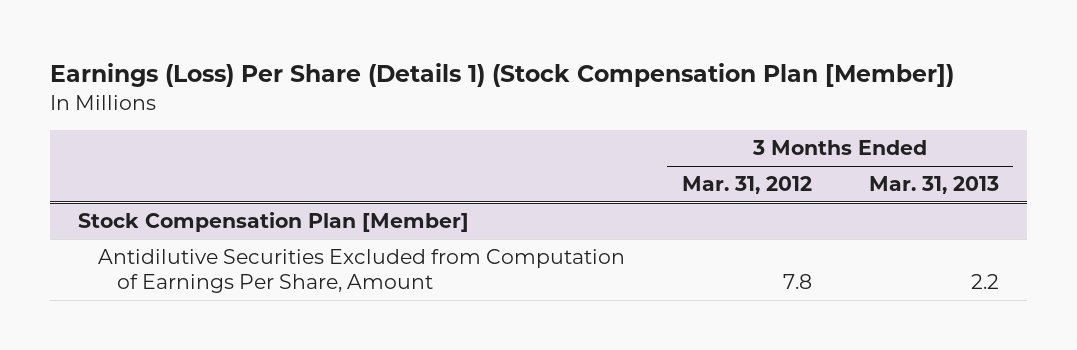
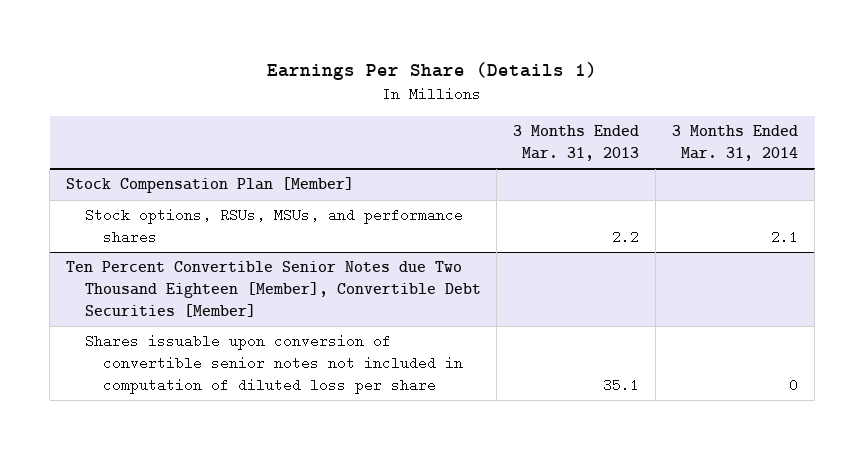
- Earnings (Loss) Per Share (Details 1) (Stock Compensation Plan [Member])
+ Earnings Per Share (Details 1)
- | 3 Months Ended Mar. 31, 2012 | 3 Months Ended Mar. 31, 2013
+ | 3 Months Ended Mar. 31, 2013 | 3 Months Ended Mar. 31, 2014
@ Stock Compensation Plan [Member]
- Antidilutive Securities Excluded from Computation of Earnings Per Share, Amount | 7.8 | 2.2
+ Stock options, RSUs, MSUs, and performance shares | 2.2 | 2.1
+ Ten Percent Convertible Senior Notes due Two Thousand Eighteen [Member], Convertible Debt Securities [Member]
+ Shares issuable upon conversion of convertible senior notes not included in computation of diluted loss per share | 35.1 | 0

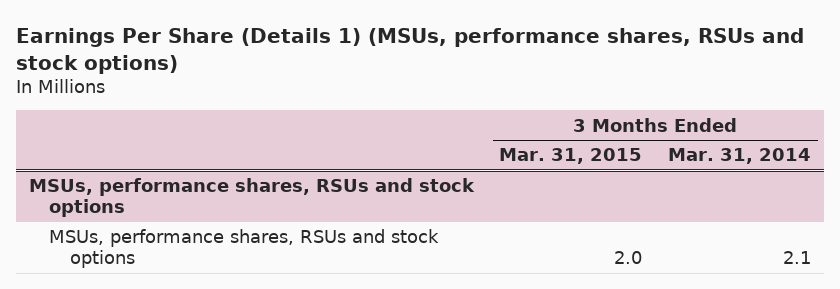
- Earnings Per Share (Details 1)
+ Earnings Per Share (Details 1) (MSUs, performance shares, RSUs and stock options)
- | 3 Months Ended Mar. 31, 2013 | 3 Months Ended Mar. 31, 2014
+ | 3 Months Ended Mar. 31, 2015 | 3 Months Ended Mar. 31, 2014
- Stock Compensation Plan [Member]
- Stock options, RSUs, MSUs, and performance shares | 2.2 | 2.1
- Ten Percent Convertible Senior Notes due Two Thousand Eighteen [Member], Convertible Debt Securities [Member]
- Shares issuable upon conversion of convertible senior notes not included in computation of diluted loss per share | 35.1 | 0
+ MSUs, performance shares, RSUs and stock options
+ MSUs, performance shares, RSUs and stock options | 2.0 | 2.1

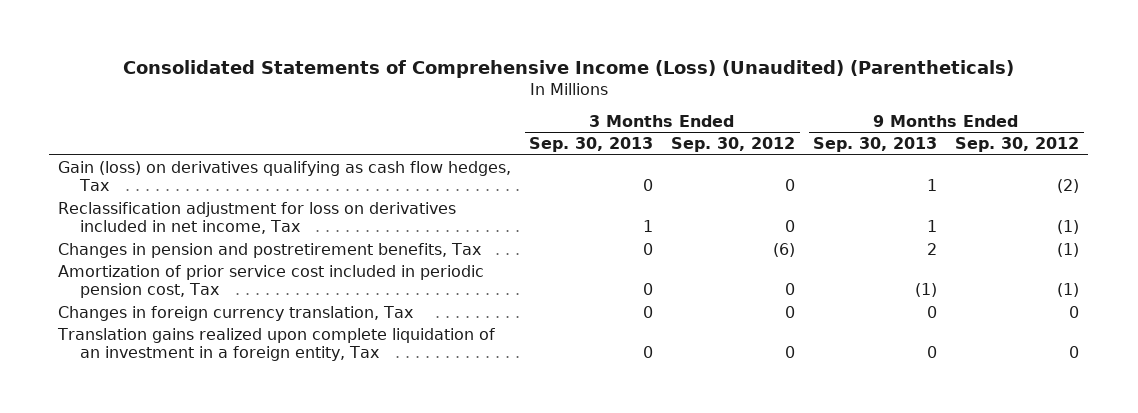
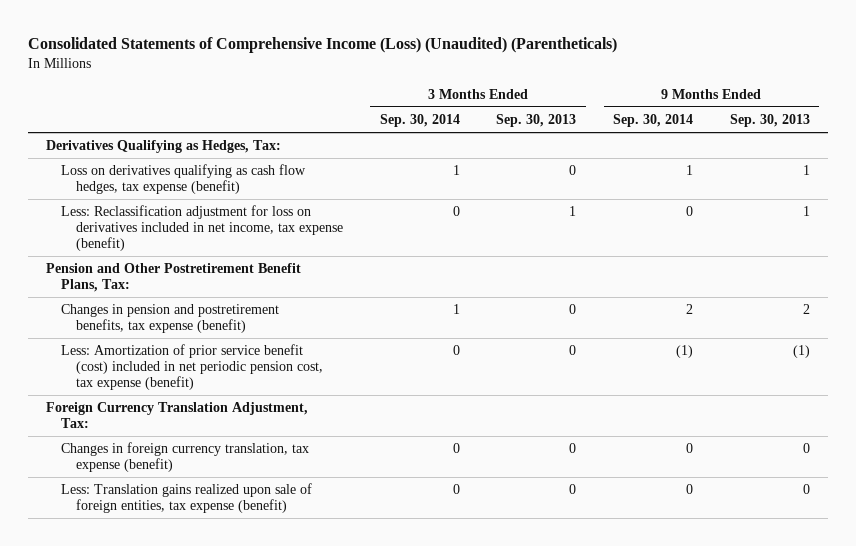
- | 3 Months Ended Sep. 30, 2013 | 3 Months Ended Sep. 30, 2012 | 9 Months Ended Sep. 30, 2013 | 9 Months Ended Sep. 30, 2012
+ | 3 Months Ended Sep. 30, 2014 | 3 Months Ended Sep. 30, 2013 | 9 Months Ended Sep. 30, 2014 | 9 Months Ended Sep. 30, 2013
- Gain (loss) on derivatives qualifying as cash flow hedges, Tax | 0 | 0 | 1 | (2)
- Reclassification adjustment for loss on derivatives included in net income, Tax | 1 | 0 | 1 | (1)
- Changes in pension and postretirement benefits, Tax | 0 | (6) | 2 | (1)
- Amortization of prior service cost included in periodic pension cost, Tax | 0 | 0 | (1) | (1)
- Changes in foreign currency translation, Tax | 0 | 0 | 0 | 0
- Translation gains realized upon complete liquidation of an investment in a foreign entity, Tax | 0 | 0 | 0 | 0
+ Derivatives Qualifying as Hedges, Tax:
+ Loss on derivatives qualifying as cash flow hedges, tax expense (benefit) | 1 | 0 | 1 | 1
+ Less: Reclassification adjustment for loss on derivatives included in net income, tax expense (benefit) | 0 | 1 | 0 | 1
+ Pension and Other Postretirement Benefit Plans, Tax:
+ Changes in pension and postretirement benefits, tax expense (benefit) | 1 | 0 | 2 | 2
+ Less: Amortization of prior service benefit (cost) included in net periodic pension cost, tax expense (benefit) | 0 | 0 | (1) | (1)
+ Foreign Currency Translation Adjustment, Tax:
+ Changes in foreign currency translation, tax expense (benefit) | 0 | 0 | 0 | 0
+ Less: Translation gains realized upon sale of foreign entities, tax expense (benefit) | 0 | 0 | 0 | 0

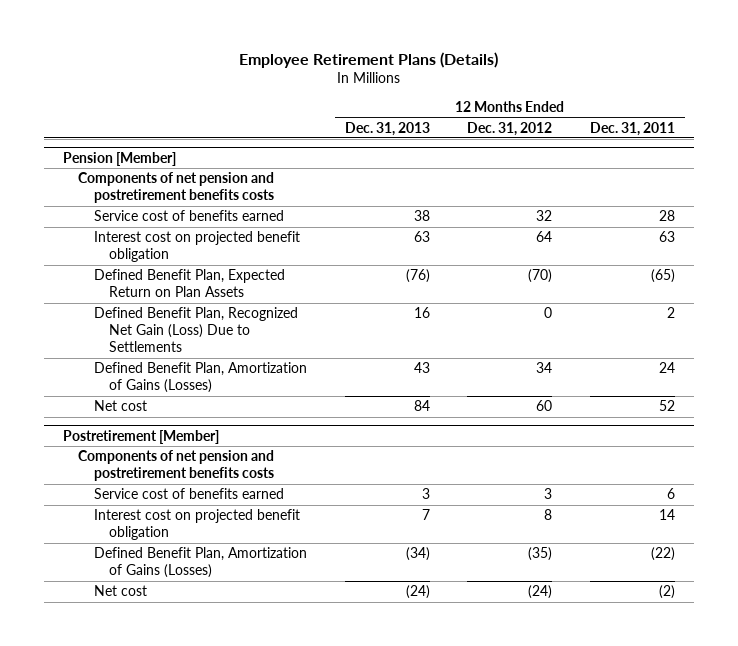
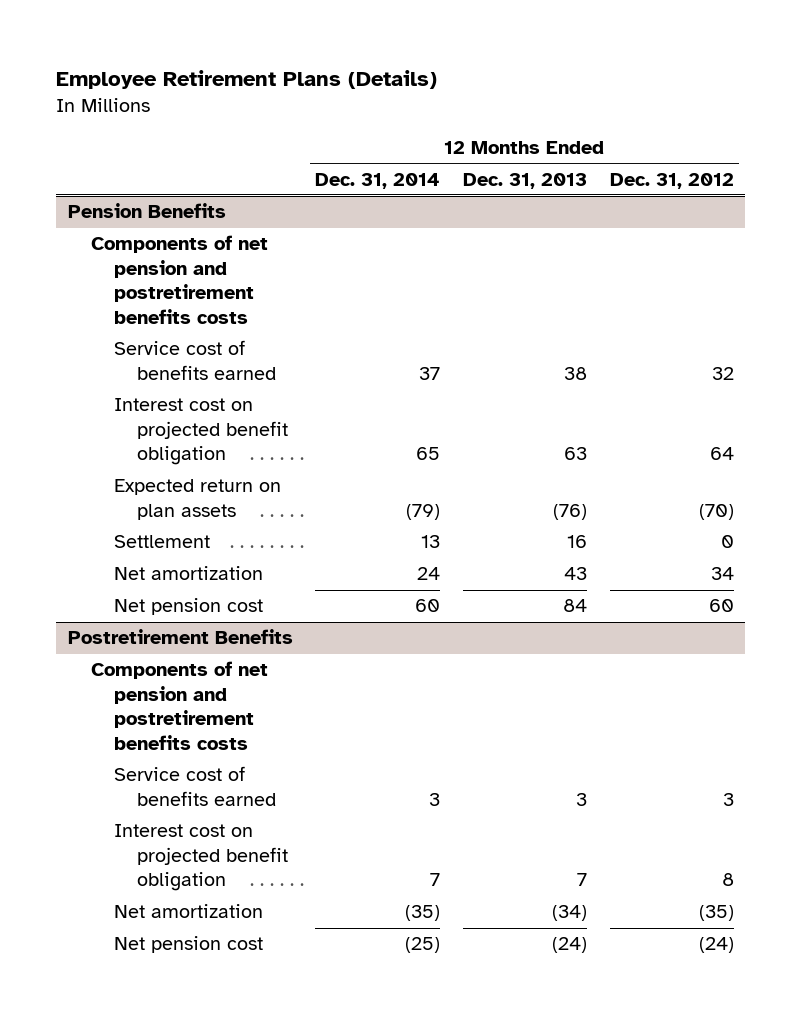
- | 12 Months Ended Dec. 31, 2013 | 12 Months Ended Dec. 31, 2012 | 12 Months Ended Dec. 31, 2011
+ | 12 Months Ended Dec. 31, 2014 | 12 Months Ended Dec. 31, 2013 | 12 Months Ended Dec. 31, 2012
- Pension [Member]
+ Pension Benefits
- Defined Benefit Plan, Expected Return on Plan Assets | (76) | (70) | (65)
- Defined Benefit Plan, Recognized Net Gain (Loss) Due to Settlements | 16 | 0 | 2
- Defined Benefit Plan, Amortization of Gains (Losses) | 43 | 34 | 24
- Net cost | 84 | 60 | 52
- Postretirement [Member]
+ Expected return on plan assets | (79) | (76) | (70)
+ Settlement | 13 | 16 | 0
+ Net amortization | 24 | 43 | 34
+ Net pension cost | 60 | 84 | 60
+ Postretirement Benefits
- Defined Benefit Plan, Amortization of Gains (Losses) | (34) | (35) | (22)
- Net cost | (24) | (24) | (2)
+ Net amortization | (35) | (34) | (35)
+ Net pension cost | (25) | (24) | (24)

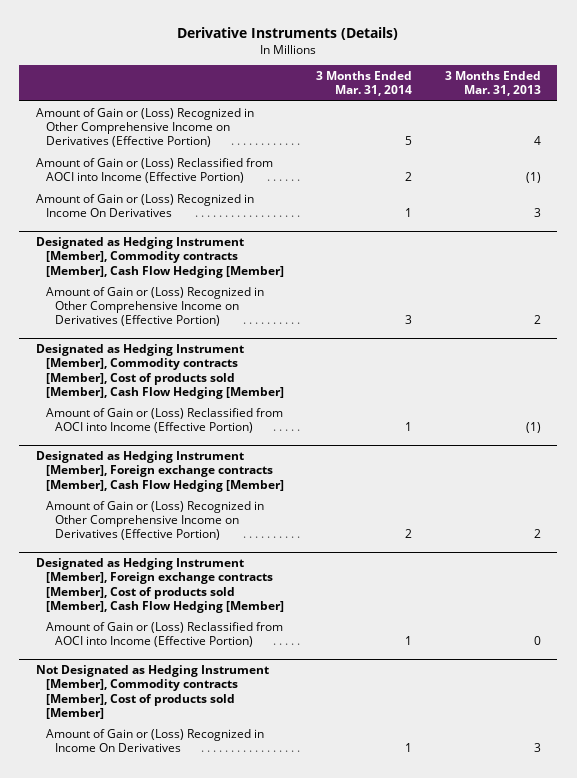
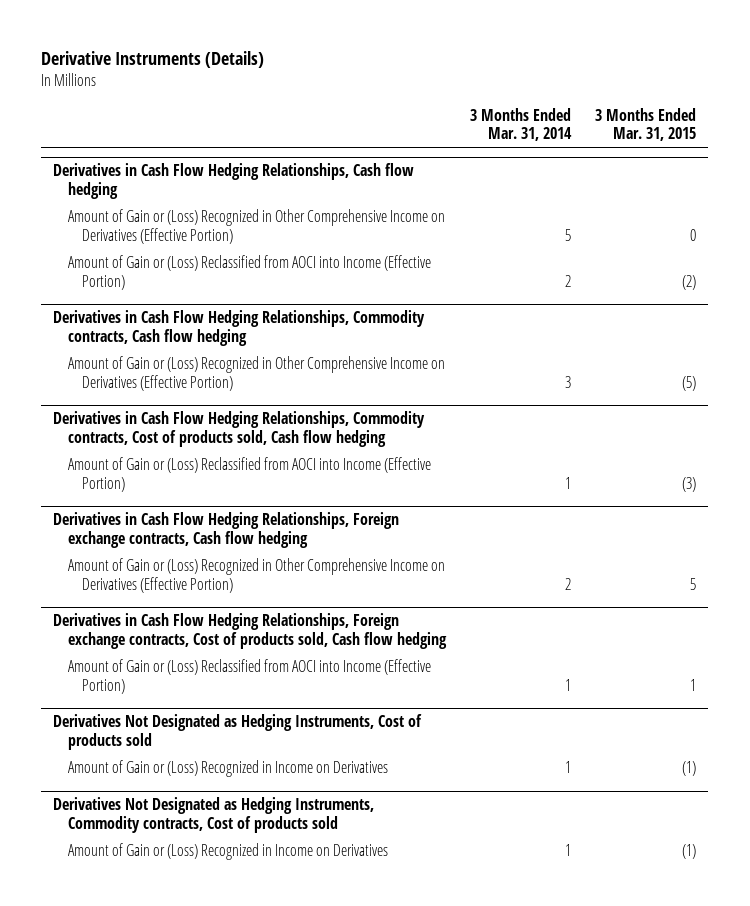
- | 3 Months Ended Mar. 31, 2014 | 3 Months Ended Mar. 31, 2013
+ | 3 Months Ended Mar. 31, 2014 | 3 Months Ended Mar. 31, 2015
+ Derivatives in Cash Flow Hedging Relationships, Cash flow hedging
- Amount of Gain or (Loss) Recognized in Income On Derivatives | 1 | 3
- Designated as Hedging Instrument [Member], Commodity contracts [Member], Cash Flow Hedging [Member]
+ Derivatives in Cash Flow Hedging Relationships, Commodity contracts, Cash flow hedging
- Designated as Hedging Instrument [Member], Commodity contracts [Member], Cost of products sold [Member], Cash Flow Hedging [Member]
+ Derivatives in Cash Flow Hedging Relationships, Commodity contracts, Cost of products sold, Cash flow hedging
- Designated as Hedging Instrument [Member], Foreign exchange contracts [Member], Cash Flow Hedging [Member]
+ Derivatives in Cash Flow Hedging Relationships, Foreign exchange contracts, Cash flow hedging
- Designated as Hedging Instrument [Member], Foreign exchange contracts [Member], Cost of products sold [Member], Cash Flow Hedging [Member]
+ Derivatives in Cash Flow Hedging Relationships, Foreign exchange contracts, Cost of products sold, Cash flow hedging
- Not Designated as Hedging Instrument [Member], Commodity contracts [Member], Cost of products sold [Member]
- Amount of Gain or (Loss) Recognized in Income On Derivatives | 1 | 3
+ Derivatives Not Designated as Hedging Instruments, Cost of products sold
+ Amount of Gain or (Loss) Recognized in Income on Derivatives | 1 | (1)
+ Derivatives Not Designated as Hedging Instruments, Commodity contracts, Cost of products sold
+ Amount of Gain or (Loss) Recognized in Income on Derivatives | 1 | (1)

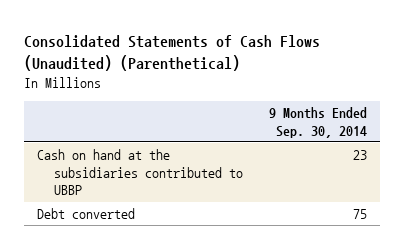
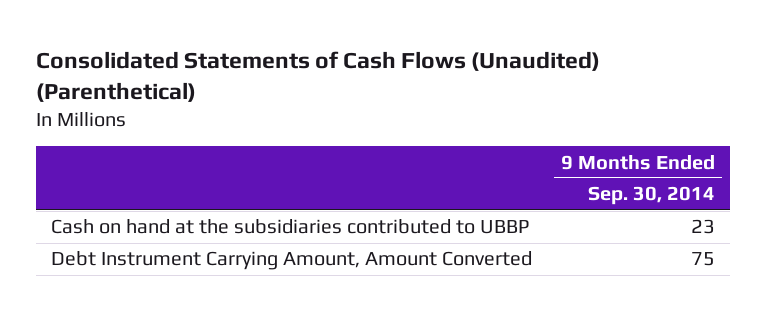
- Debt converted | 75
+ Debt Instrument Carrying Amount, Amount Converted | 75

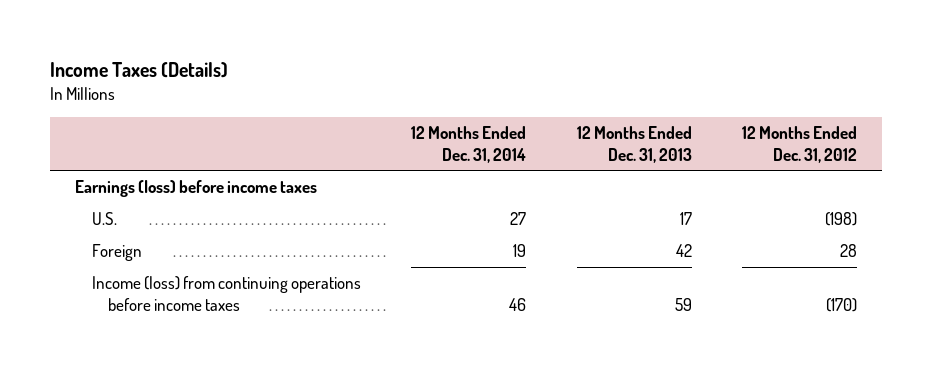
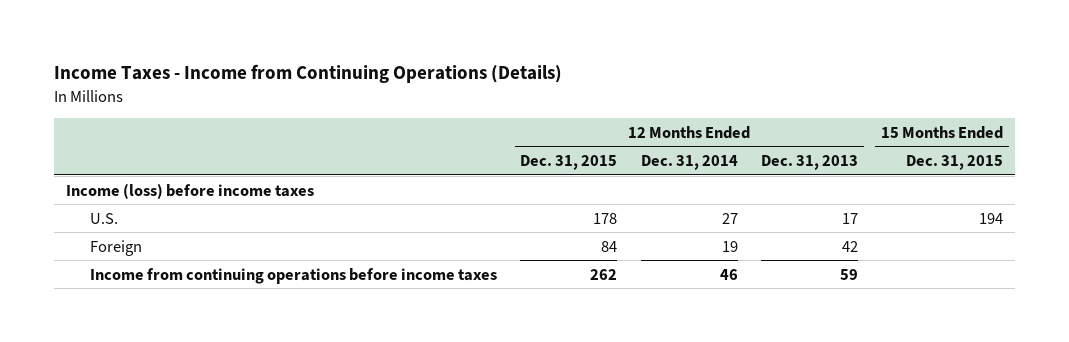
- Income Taxes (Details)
+ Income Taxes - Income from Continuing Operations (Details)
- | 12 Months Ended Dec. 31, 2014 | 12 Months Ended Dec. 31, 2013 | 12 Months Ended Dec. 31, 2012
+ | 12 Months Ended Dec. 31, 2015 | 12 Months Ended Dec. 31, 2014 | 12 Months Ended Dec. 31, 2013 | 15 Months Ended Dec. 31, 2015
- Earnings (loss) before income taxes
+ Income (loss) before income taxes
- Income (loss) from continuing operations before income taxes | 46 | 59 | (170)
+ Income from continuing operations before income taxes | 262 | 46 | 59 |

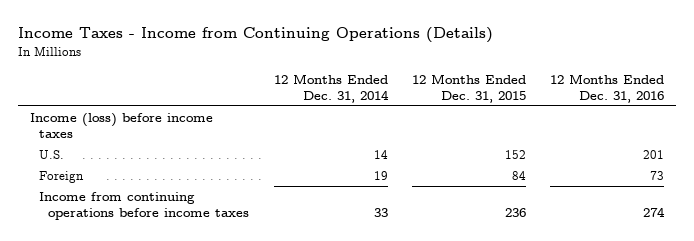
- | 12 Months Ended Dec. 31, 2015 | 12 Months Ended Dec. 31, 2014 | 12 Months Ended Dec. 31, 2013 | 15 Months Ended Dec. 31, 2015
+ | 12 Months Ended Dec. 31, 2014 | 12 Months Ended Dec. 31, 2015 | 12 Months Ended Dec. 31, 2016
- U.S. | 178 | 27 | 17 | 194
+ U.S. | 14 | 152 | 201
- Income from continuing operations before income taxes | 262 | 46 | 59 |
+ Income from continuing operations before income taxes | 33 | 236 | 274

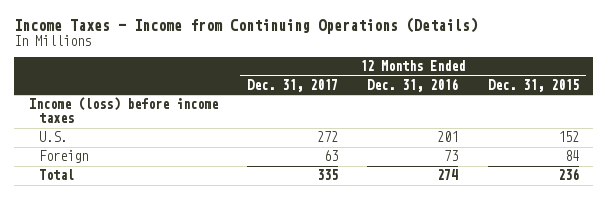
- | 12 Months Ended Dec. 31, 2014 | 12 Months Ended Dec. 31, 2015 | 12 Months Ended Dec. 31, 2016
+ | 12 Months Ended Dec. 31, 2017 | 12 Months Ended Dec. 31, 2016 | 12 Months Ended Dec. 31, 2015
- Income from continuing operations before income taxes | 33 | 236 | 274
+ Total | 335 | 274 | 236

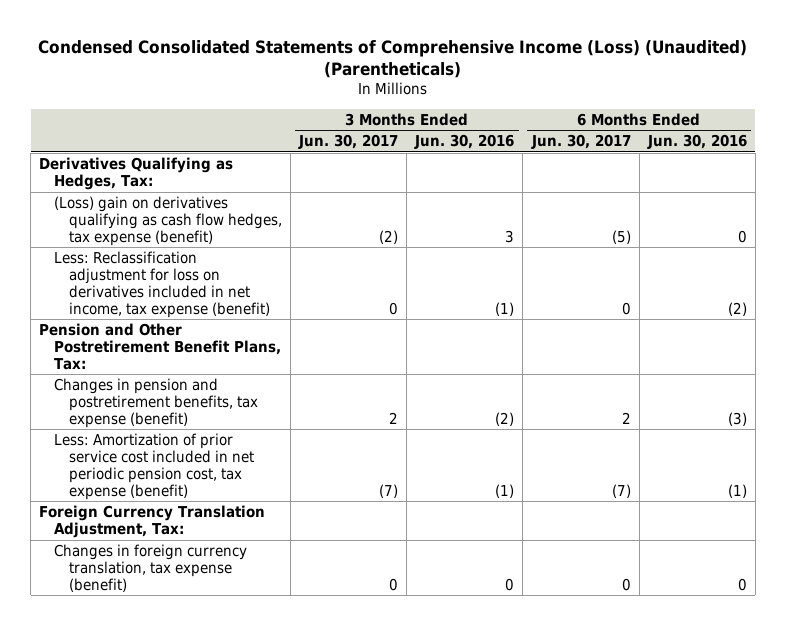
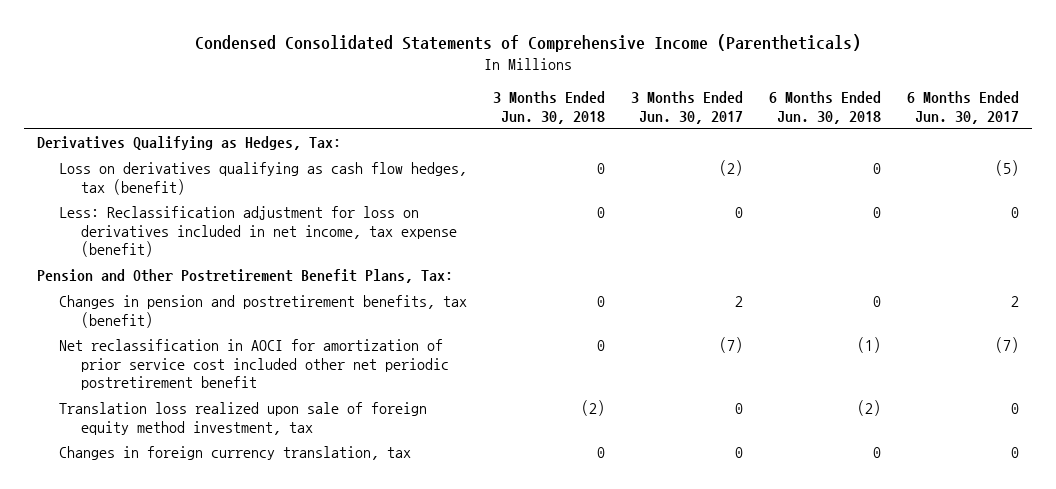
- Condensed Consolidated Statements of Comprehensive Income (Loss) (Unaudited) (Parentheticals)
+ Condensed Consolidated Statements of Comprehensive Income (Parentheticals)
- | 3 Months Ended Jun. 30, 2017 | 3 Months Ended Jun. 30, 2016 | 6 Months Ended Jun. 30, 2017 | 6 Months Ended Jun. 30, 2016
+ | 3 Months Ended Jun. 30, 2018 | 3 Months Ended Jun. 30, 2017 | 6 Months Ended Jun. 30, 2018 | 6 Months Ended Jun. 30, 2017
- (Loss) gain on derivatives qualifying as cash flow hedges, tax expense (benefit) | (2) | 3 | (5) | 0
+ Loss on derivatives qualifying as cash flow hedges, tax (benefit) | 0 | (2) | 0 | (5)
- Changes in pension and postretirement benefits, tax expense (benefit) | 2 | (2) | 2 | (3)
- Less: Amortization of prior service cost included in net periodic pension cost, tax expense (benefit) | (7) | (1) | (7) | (1)
- Foreign Currency Translation Adjustment, Tax:
- Changes in foreign currency translation, tax expense (benefit) | 0 | 0 | 0 | 0
+ Changes in pension and postretirement benefits, tax (benefit) | 0 | 2 | 0 | 2
+ Net reclassification in AOCI for amortization of prior service cost included other net periodic postretirement benefit | 0 | (7) | (1) | (7)
+ Translation loss realized upon sale of foreign equity method investment, tax | (2) | 0 | (2) | 0
+ Changes in foreign currency translation, tax | 0 | 0 | 0 | 0

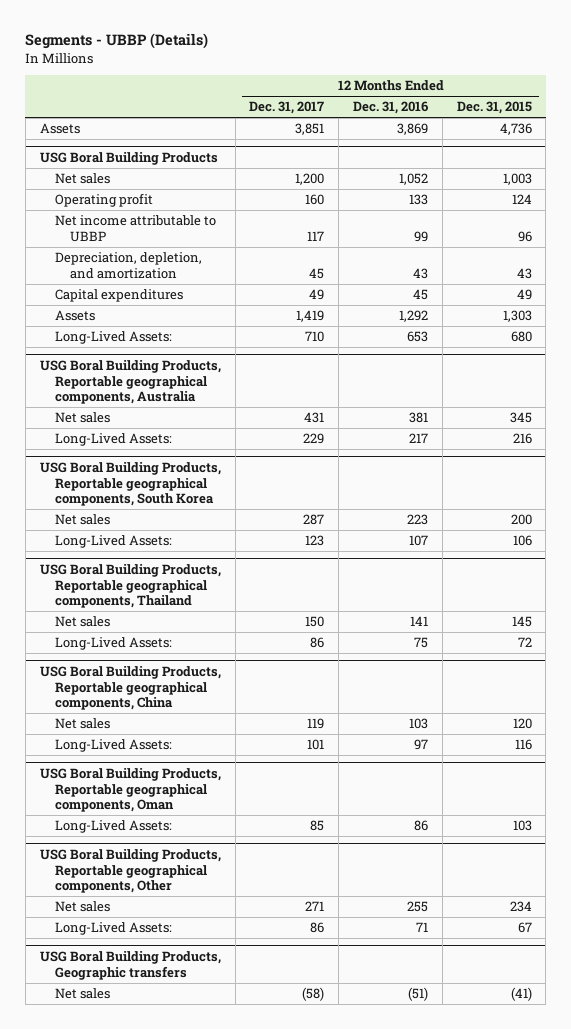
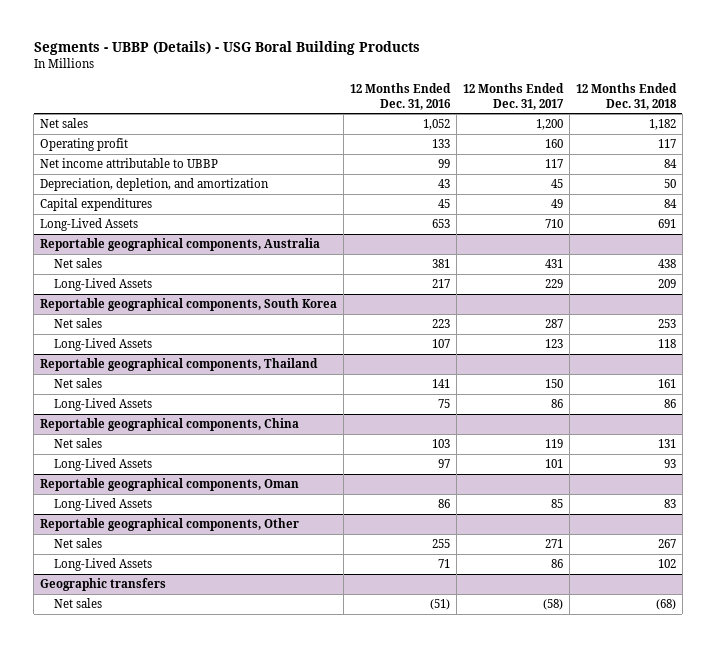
- Segments - UBBP (Details)
+ Segments - UBBP (Details) - USG Boral Building Products
- | 12 Months Ended Dec. 31, 2017 | 12 Months Ended Dec. 31, 2016 | 12 Months Ended Dec. 31, 2015
+ | 12 Months Ended Dec. 31, 2016 | 12 Months Ended Dec. 31, 2017 | 12 Months Ended Dec. 31, 2018
- Assets | 3,851 | 3,869 | 4,736
- USG Boral Building Products
- Assets | 1,419 | 1,292 | 1,303
- Long-Lived Assets: | 710 | 653 | 680
- USG Boral Building Products, Reportable geographical components, Australia
+ Long-Lived Assets | 653 | 710 | 691
+ Reportable geographical components, Australia
- Long-Lived Assets: | 229 | 217 | 216
- USG Boral Building Products, Reportable geographical components, South Korea
+ Long-Lived Assets | 217 | 229 | 209
+ Reportable geographical components, South Korea
- Long-Lived Assets: | 123 | 107 | 106
- USG Boral Building Products, Reportable geographical components, Thailand
+ Long-Lived Assets | 107 | 123 | 118
+ Reportable geographical components, Thailand
- Long-Lived Assets: | 86 | 75 | 72
- USG Boral Building Products, Reportable geographical components, China
+ Long-Lived Assets | 75 | 86 | 86
+ Reportable geographical components, China
- Long-Lived Assets: | 101 | 97 | 116
- USG Boral Building Products, Reportable geographical components, Oman
- Long-Lived Assets: | 85 | 86 | 103
- USG Boral Building Products, Reportable geographical components, Other
+ Long-Lived Assets | 97 | 101 | 93
+ Reportable geographical components, Oman
+ Long-Lived Assets | 86 | 85 | 83
+ Reportable geographical components, Other
- Long-Lived Assets: | 86 | 71 | 67
- USG Boral Building Products, Geographic transfers
+ Long-Lived Assets | 71 | 86 | 102
+ Geographic transfers

